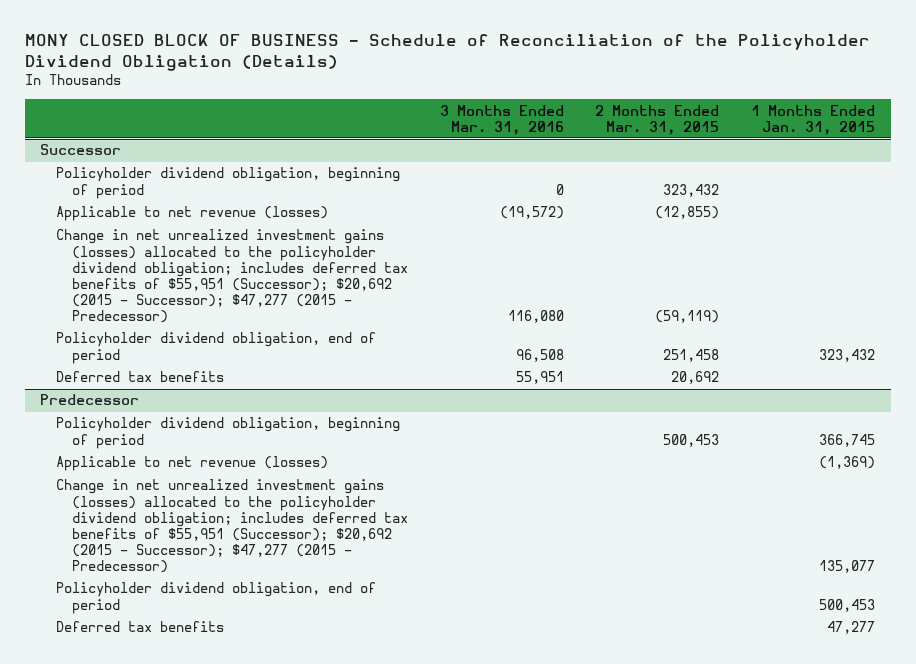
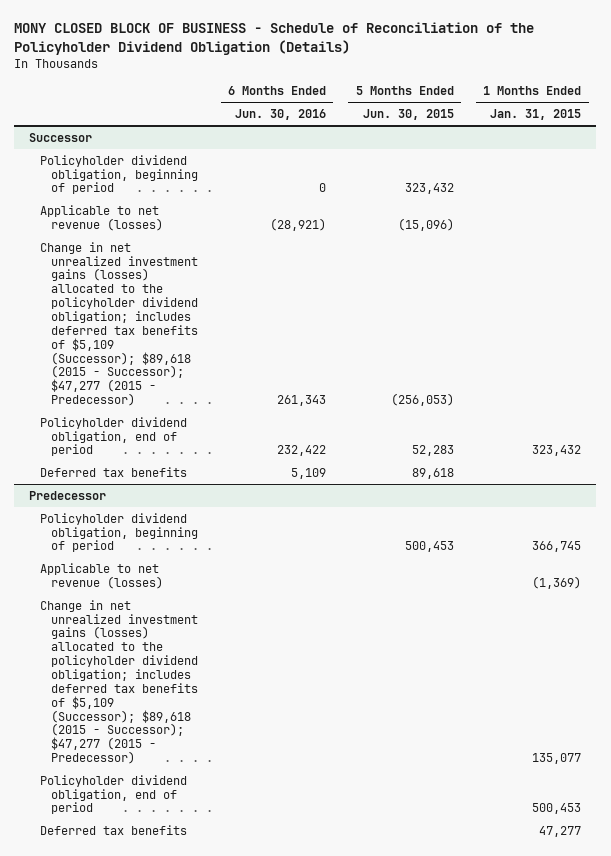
- | 3 Months Ended Mar. 31, 2016 | 2 Months Ended Mar. 31, 2015 | 1 Months Ended Jan. 31, 2015
+ | 6 Months Ended Jun. 30, 2016 | 5 Months Ended Jun. 30, 2015 | 1 Months Ended Jan. 31, 2015
@ Successor
- Change in net unrealized investment gains (losses) allocated to the policyholder dividend obligation; includes deferred tax benefits of $55,951 (Successor); $20,692 (2015 - Successor); $47,277 (2015 - Predecessor) | 116,080 | (59,119) |
+ Change in net unrealized investment gains (losses) allocated to the policyholder dividend obligation; includes deferred tax benefits of $5,109 (Successor); $89,618 (2015 - Successor); $47,277 (2015 - Predecessor) | 261,343 | (256,053) |
@ Predecessor
- Change in net unrealized investment gains (losses) allocated to the policyholder dividend obligation; includes deferred tax benefits of $55,951 (Successor); $20,692 (2015 - Successor); $47,277 (2015 - Predecessor) | | | 135,077
+ Change in net unrealized investment gains (losses) allocated to the policyholder dividend obligation; includes deferred tax benefits of $5,109 (Successor); $89,618 (2015 - Successor); $47,277 (2015 - Predecessor) | | | 135,077

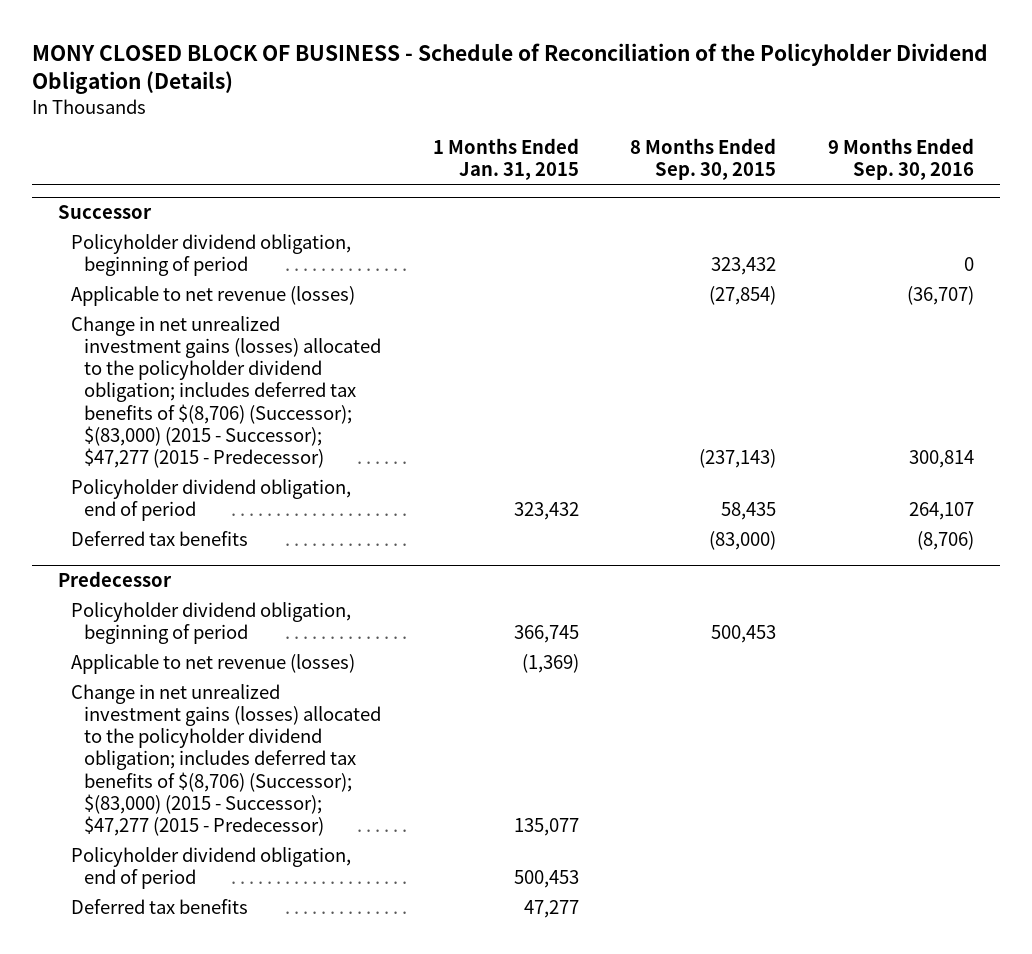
- | 6 Months Ended Jun. 30, 2016 | 5 Months Ended Jun. 30, 2015 | 1 Months Ended Jan. 31, 2015
+ | 1 Months Ended Jan. 31, 2015 | 8 Months Ended Sep. 30, 2015 | 9 Months Ended Sep. 30, 2016
@ Successor
- Change in net unrealized investment gains (losses) allocated to the policyholder dividend obligation; includes deferred tax benefits of $5,109 (Successor); $89,618 (2015 - Successor); $47,277 (2015 - Predecessor) | 261,343 | (256,053) |
+ Change in net unrealized investment gains (losses) allocated to the policyholder dividend obligation; includes deferred tax benefits of $(8,706) (Successor); $(83,000) (2015 - Successor); $47,277 (2015 - Predecessor) | | (237,143) | 300,814
@ Predecessor
- Change in net unrealized investment gains (losses) allocated to the policyholder dividend obligation; includes deferred tax benefits of $5,109 (Successor); $89,618 (2015 - Successor); $47,277 (2015 - Predecessor) | | | 135,077
+ Change in net unrealized investment gains (losses) allocated to the policyholder dividend obligation; includes deferred tax benefits of $(8,706) (Successor); $(83,000) (2015 - Successor); $47,277 (2015 - Predecessor) | 135,077 | |

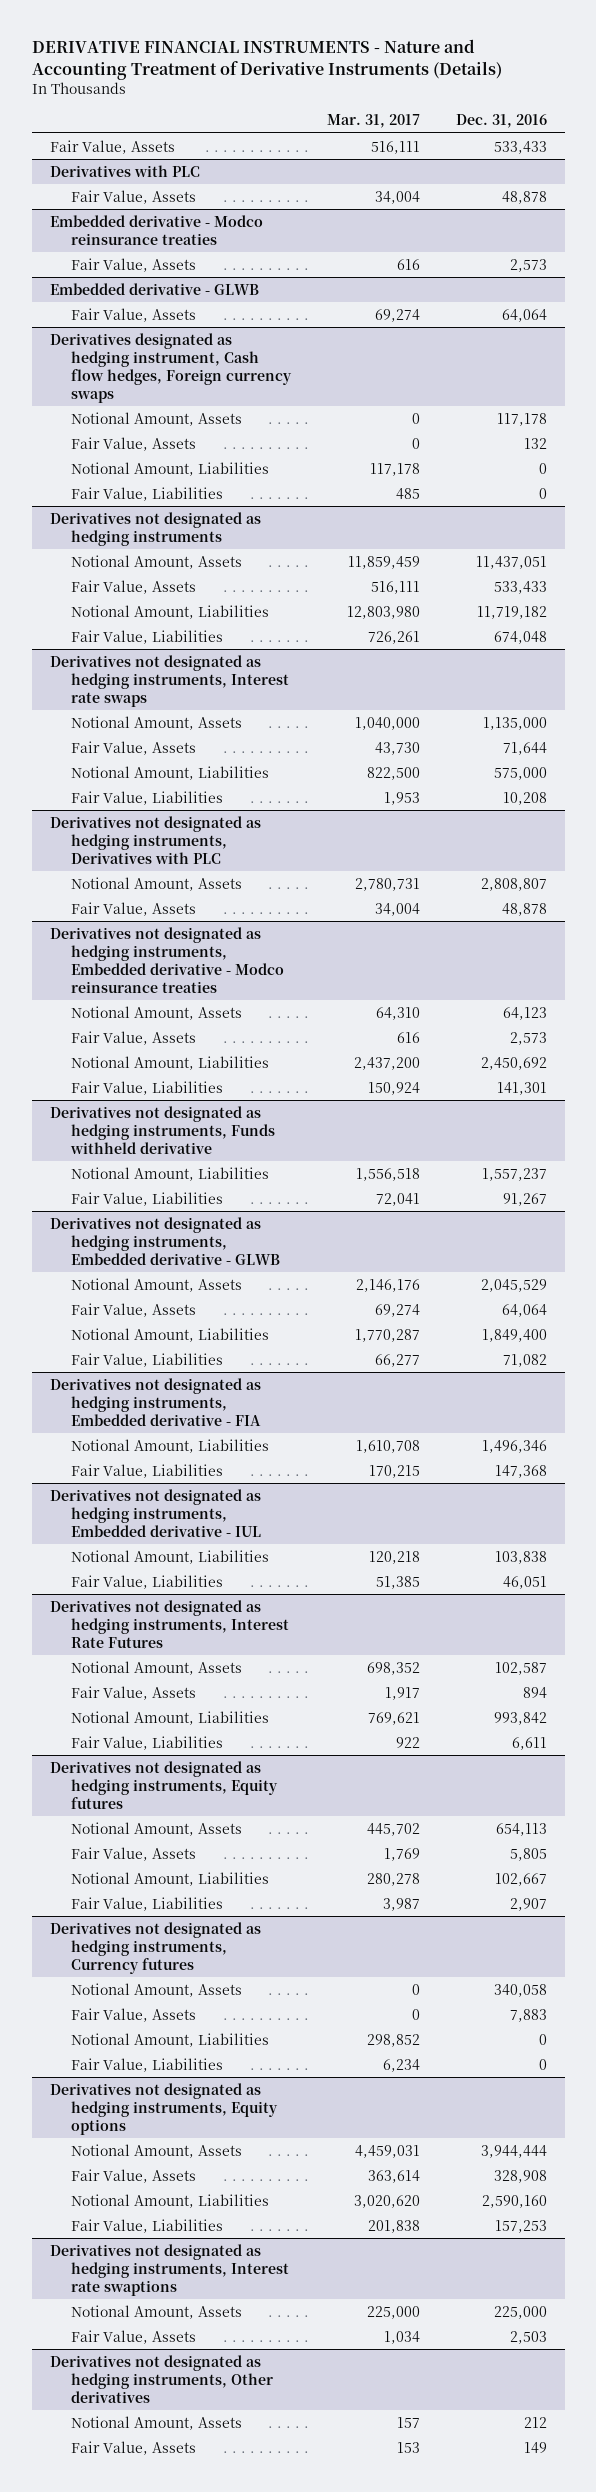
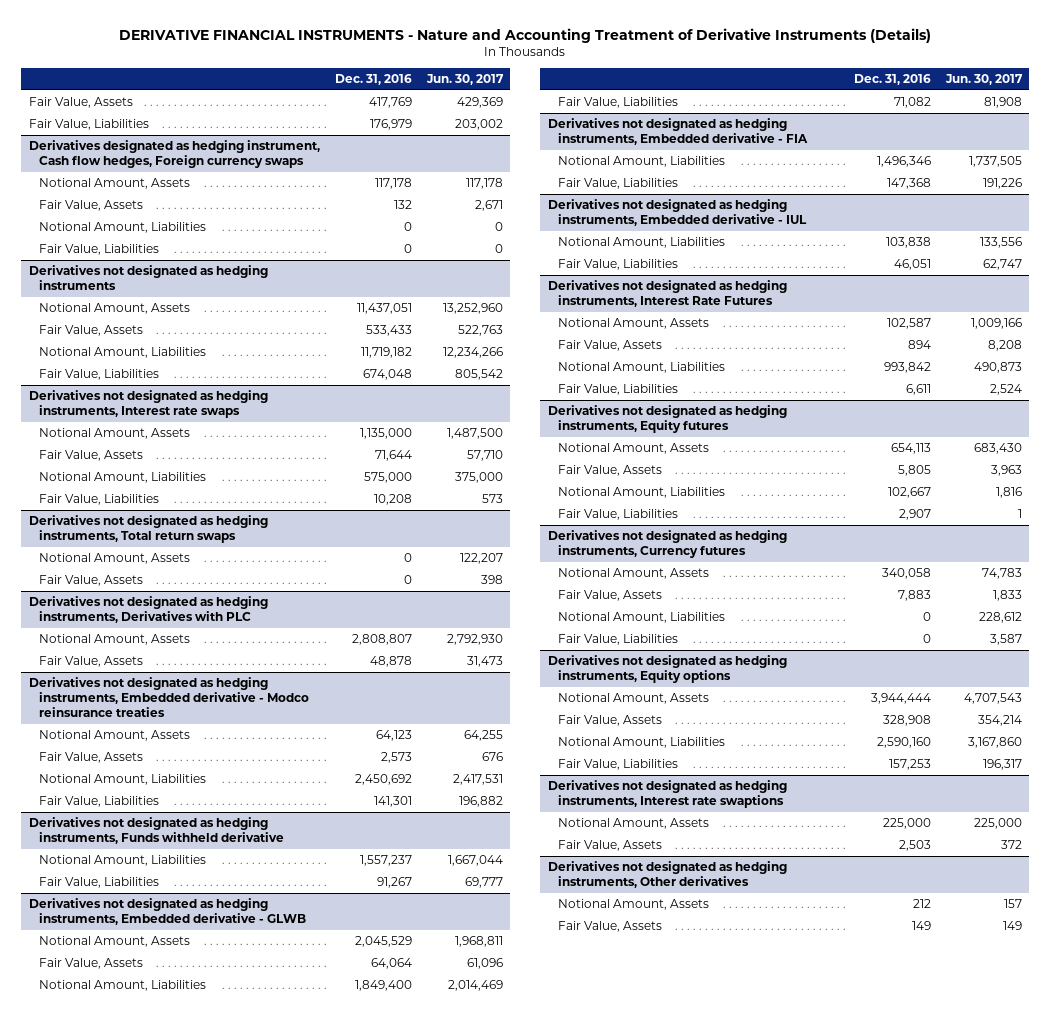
- | Mar. 31, 2017 | Dec. 31, 2016
+ | Dec. 31, 2016 | Jun. 30, 2017
- Fair Value, Assets | 516,111 | 533,433
- Derivatives with PLC
- Fair Value, Assets | 34,004 | 48,878
- Embedded derivative - Modco reinsurance treaties
- Fair Value, Assets | 616 | 2,573
- Embedded derivative - GLWB
- Fair Value, Assets | 69,274 | 64,064
+ Fair Value, Assets | 417,769 | 429,369
+ Fair Value, Liabilities | 176,979 | 203,002
+ Derivatives not designated as hedging instruments, Total return swaps
+ Notional Amount, Assets | 0 | 122,207
+ Fair Value, Assets | 0 | 398

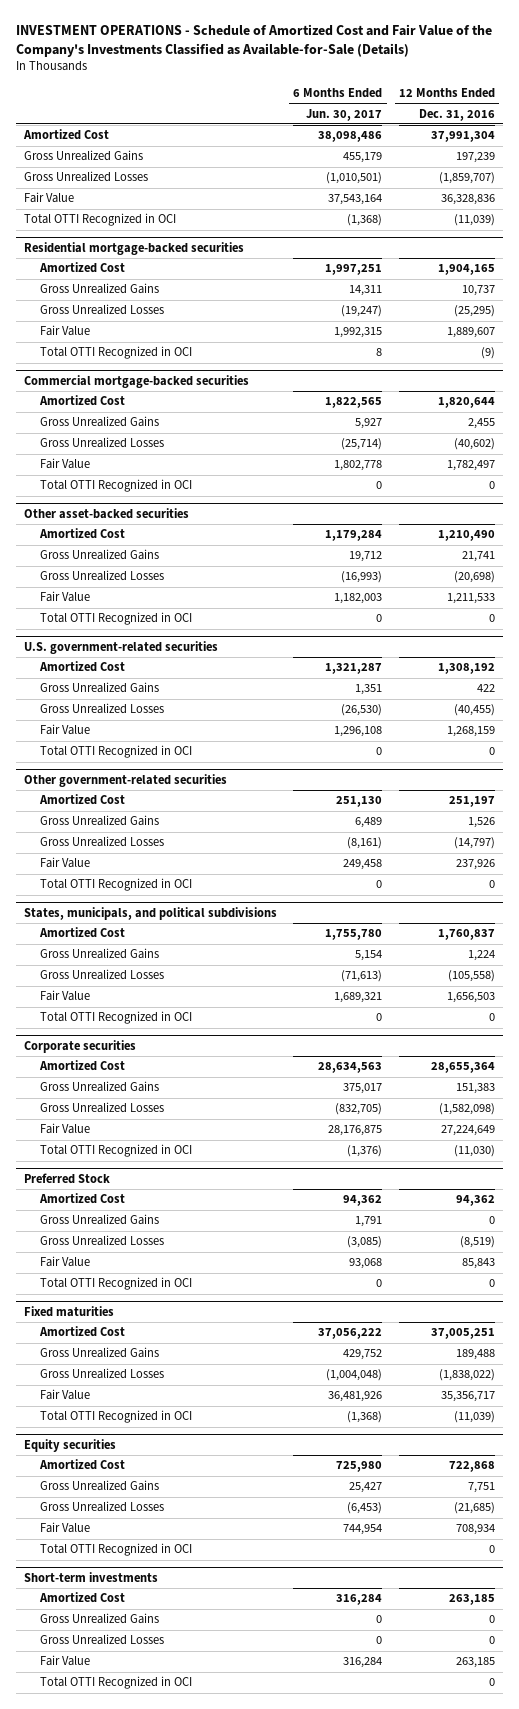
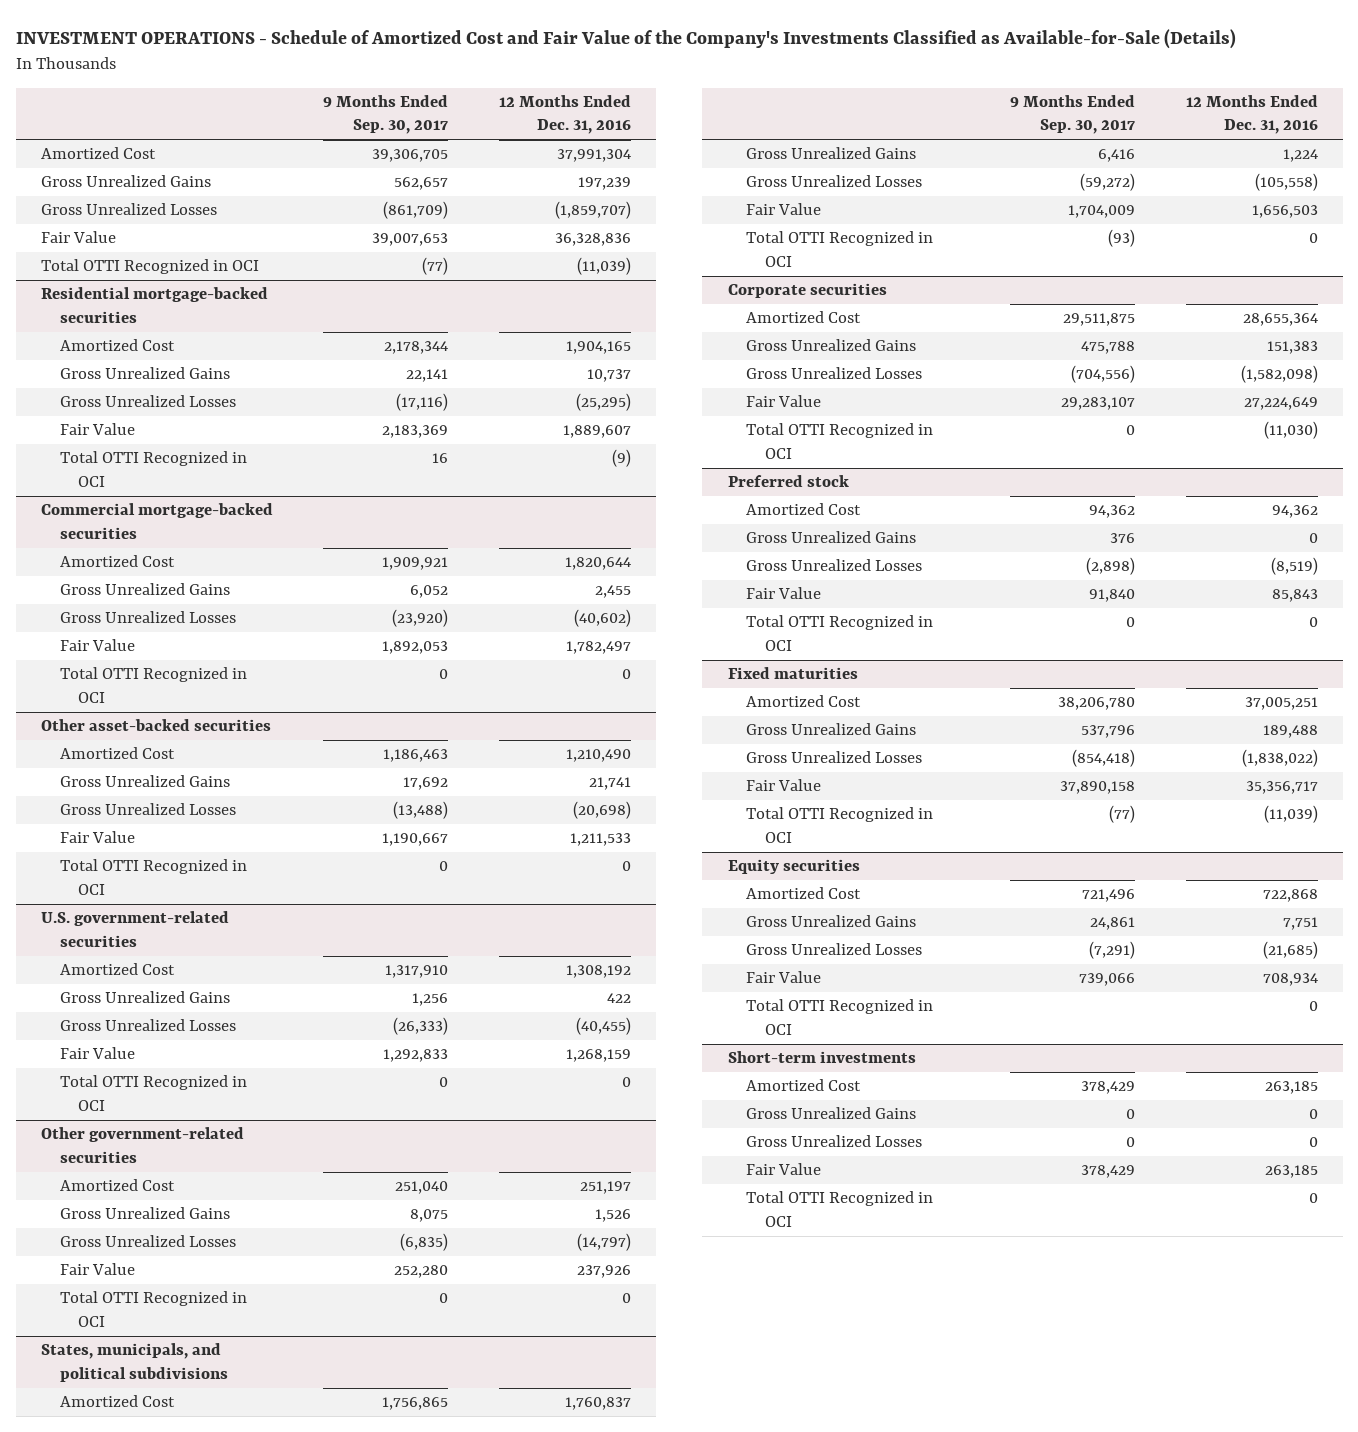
- | 6 Months Ended Jun. 30, 2017 | 12 Months Ended Dec. 31, 2016
+ | 9 Months Ended Sep. 30, 2017 | 12 Months Ended Dec. 31, 2016
- Preferred Stock
+ Preferred stock

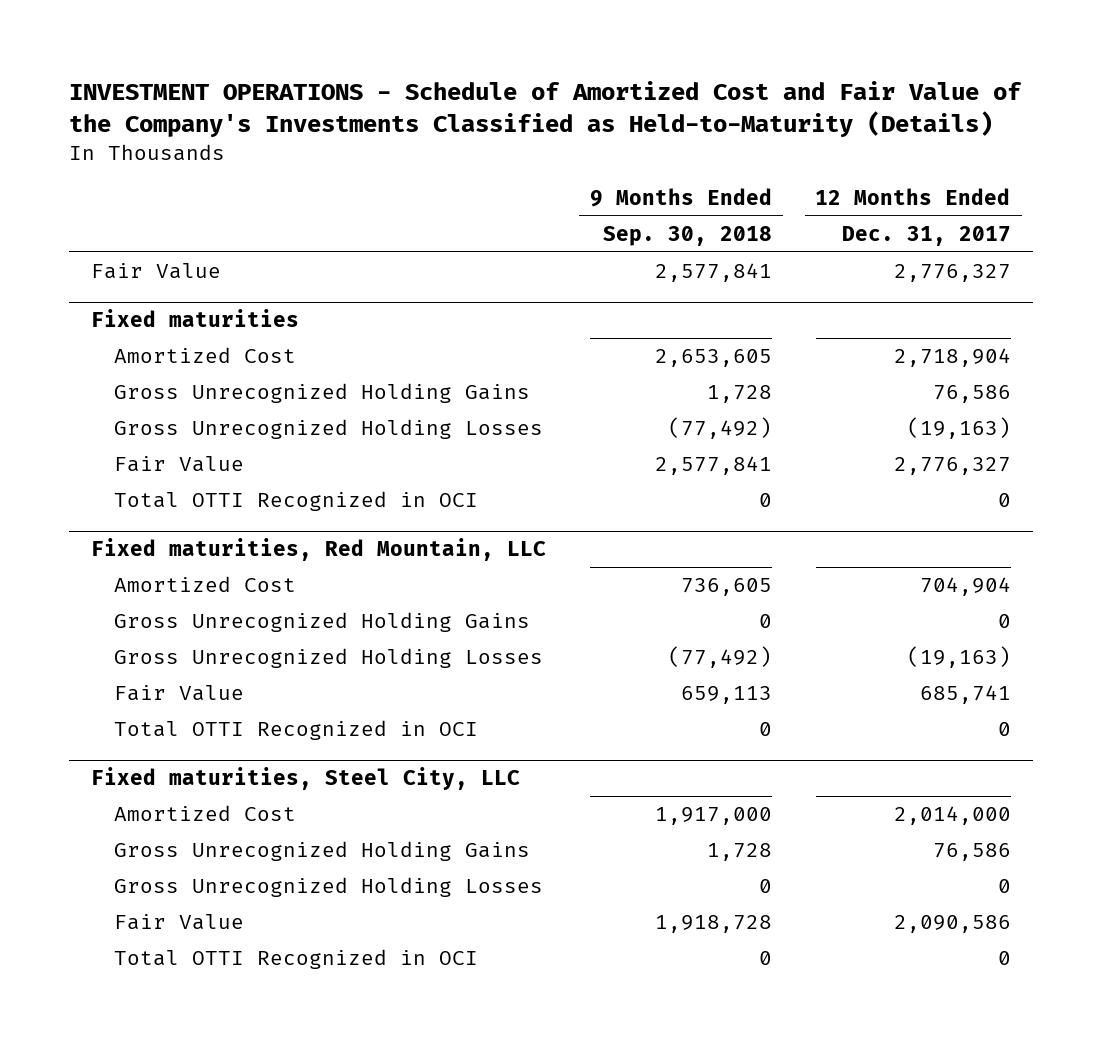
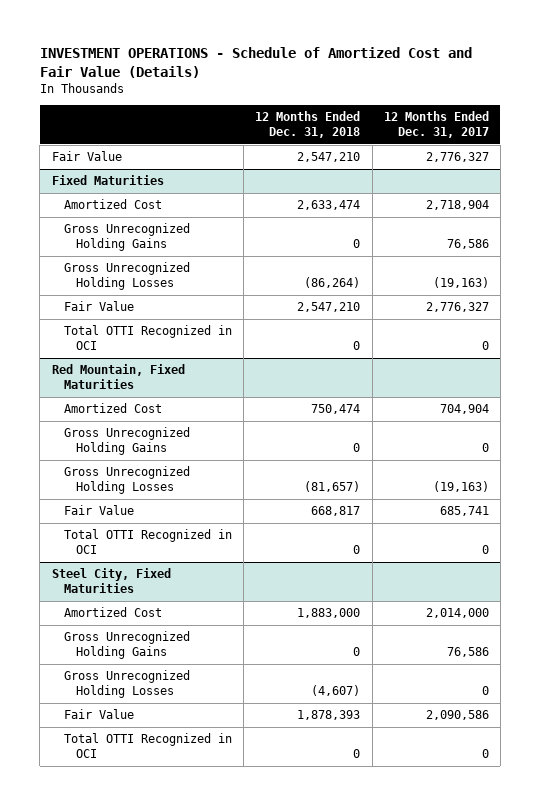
- INVESTMENT OPERATIONS - Schedule of Amortized Cost and Fair Value of the Company's Investments Classified as Held-to-Maturity (Details)
+ INVESTMENT OPERATIONS - Schedule of Amortized Cost and Fair Value (Details)
- | 9 Months Ended Sep. 30, 2018 | 12 Months Ended Dec. 31, 2017
+ | 12 Months Ended Dec. 31, 2018 | 12 Months Ended Dec. 31, 2017
- Fixed maturities
+ Fixed Maturities
- Fixed maturities, Red Mountain, LLC
+ Red Mountain, Fixed Maturities
- Fixed maturities, Steel City, LLC
+ Steel City, Fixed Maturities

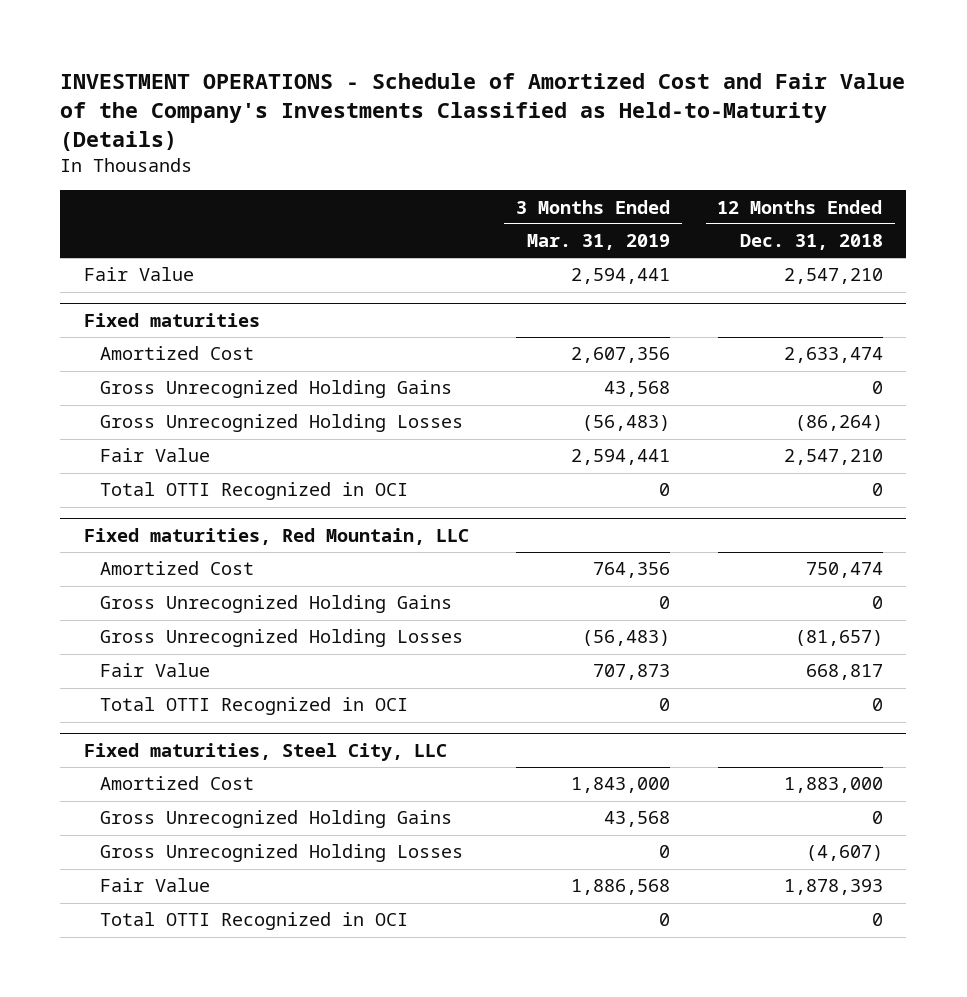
- INVESTMENT OPERATIONS - Schedule of Amortized Cost and Fair Value (Details)
+ INVESTMENT OPERATIONS - Schedule of Amortized Cost and Fair Value of the Company's Investments Classified as Held-to-Maturity (Details)
- | 12 Months Ended Dec. 31, 2018 | 12 Months Ended Dec. 31, 2017
+ | 3 Months Ended Mar. 31, 2019 | 12 Months Ended Dec. 31, 2018
- Fixed Maturities
+ Fixed maturities
- Red Mountain, Fixed Maturities
+ Fixed maturities, Red Mountain, LLC
- Steel City, Fixed Maturities
+ Fixed maturities, Steel City, LLC

